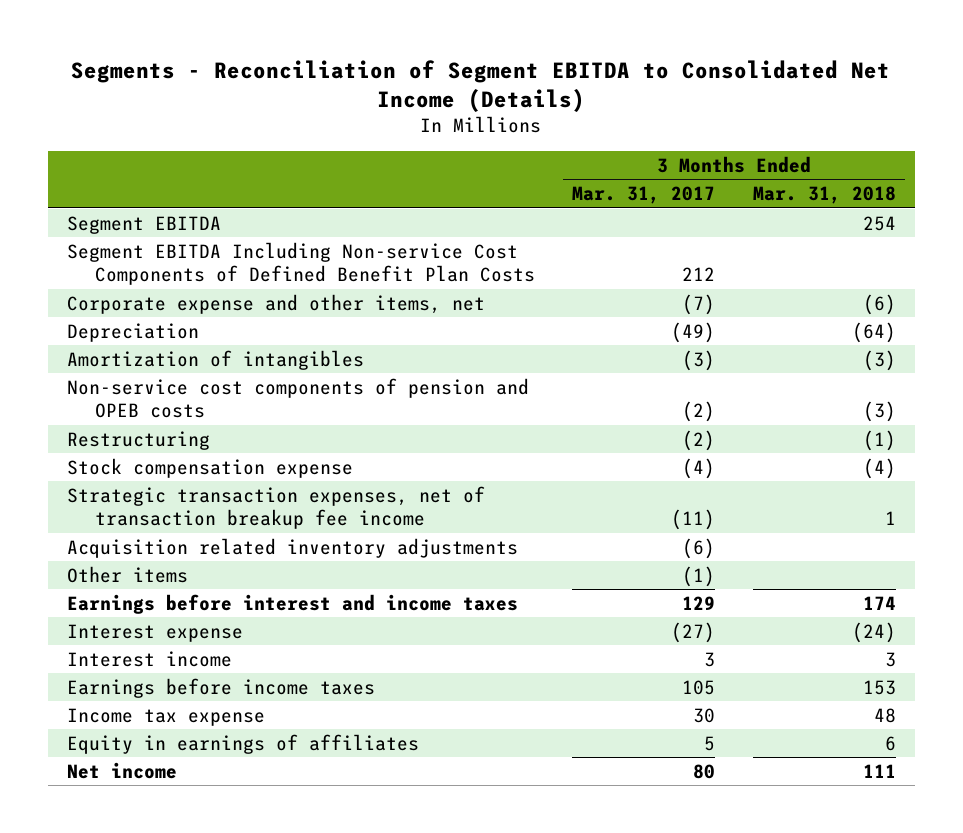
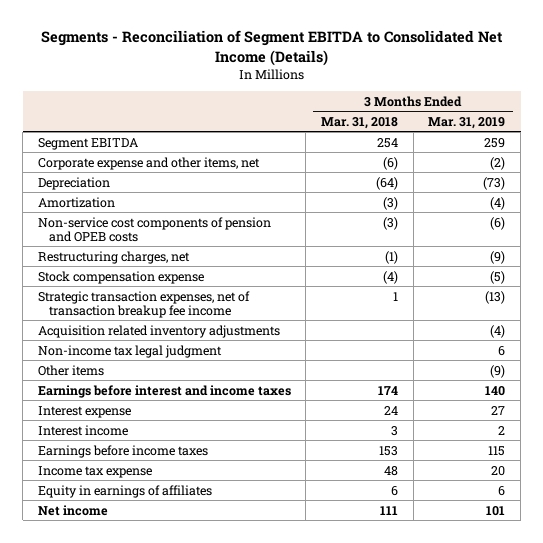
- | 3 Months Ended Mar. 31, 2017 | 3 Months Ended Mar. 31, 2018
+ | 3 Months Ended Mar. 31, 2018 | 3 Months Ended Mar. 31, 2019
- Segment EBITDA Including Non-service Cost Components of Defined Benefit Plan Costs | 212 |
- Amortization of intangibles | (3) | (3)
+ Amortization | (3) | (4)
- Restructuring | (2) | (1)
+ Restructuring charges, net | (1) | (9)
+ Non-income tax legal judgment | | 6
- Interest expense | (27) | (24)
+ Interest expense | 24 | 27

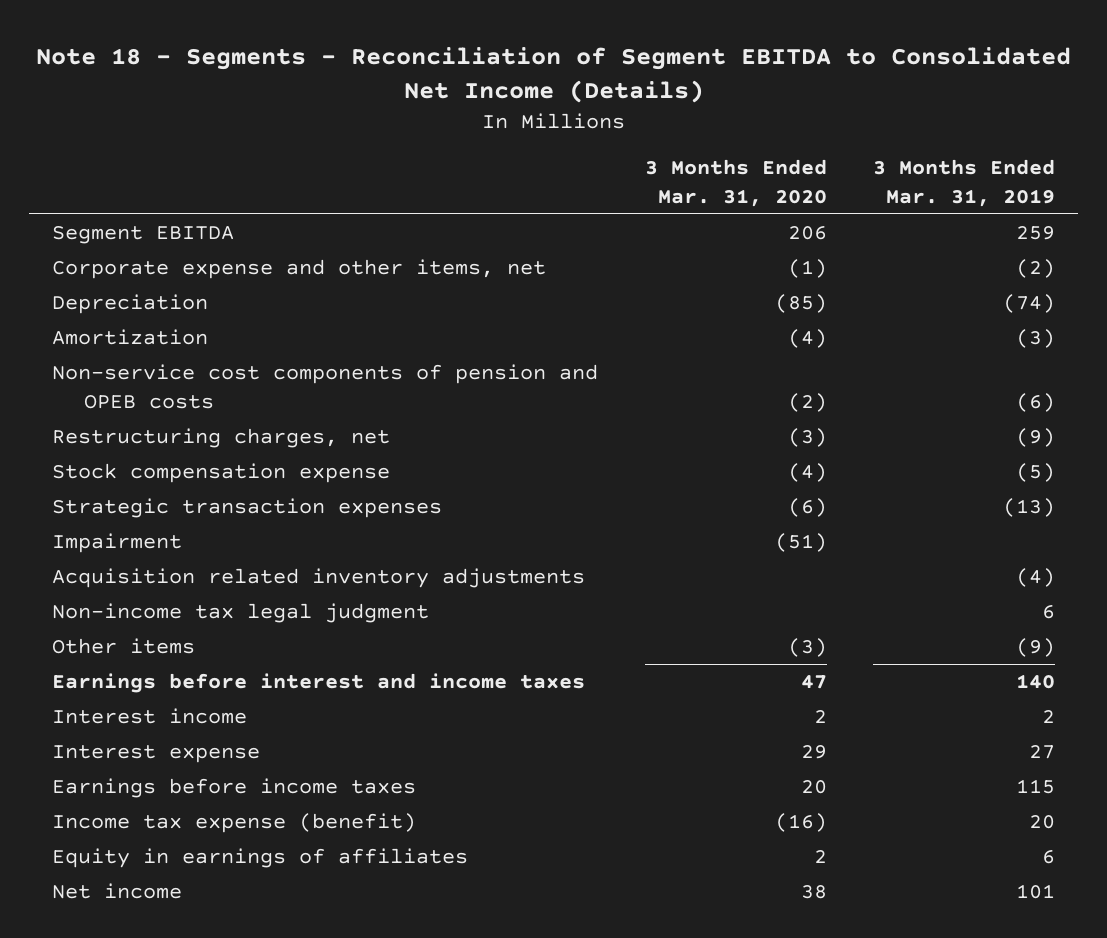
- Segments - Reconciliation of Segment EBITDA to Consolidated Net Income (Details)
+ Note 18 - Segments - Reconciliation of Segment EBITDA to Consolidated Net Income (Details)
- | 3 Months Ended Mar. 31, 2018 | 3 Months Ended Mar. 31, 2019
+ | 3 Months Ended Mar. 31, 2020 | 3 Months Ended Mar. 31, 2019
- Depreciation | (64) | (73)
- Amortization | (3) | (4)
+ Depreciation | (85) | (74)
+ Amortization | (4) | (3)
- Strategic transaction expenses, net of transaction breakup fee income | 1 | (13)
+ Strategic transaction expenses | (6) | (13)
+ Impairment | (51) |
moved down: Interest expense | 29 | 27
- Income tax expense | 48 | 20
+ Income tax expense (benefit) | (16) | 20

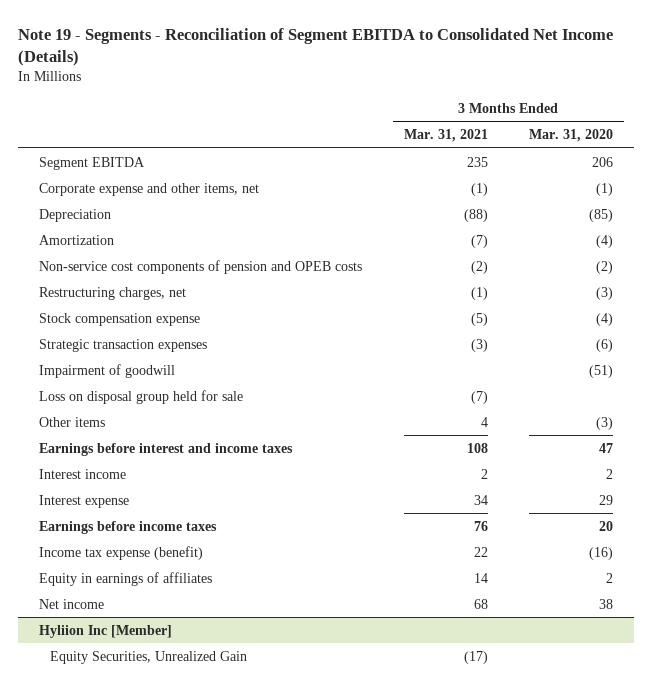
- Note 18 - Segments - Reconciliation of Segment EBITDA to Consolidated Net Income (Details)
+ Note 19 - Segments - Reconciliation of Segment EBITDA to Consolidated Net Income (Details)
- | 3 Months Ended Mar. 31, 2020 | 3 Months Ended Mar. 31, 2019
+ | 3 Months Ended Mar. 31, 2021 | 3 Months Ended Mar. 31, 2020
- Impairment | (51) |
- Acquisition related inventory adjustments | | (4)
- Non-income tax legal judgment | | 6
+ Impairment of goodwill | | (51)
+ Loss on disposal group held for sale | (7) |
+ Hyliion Inc [Member]
+ Equity Securities, Unrealized Gain | (17) |

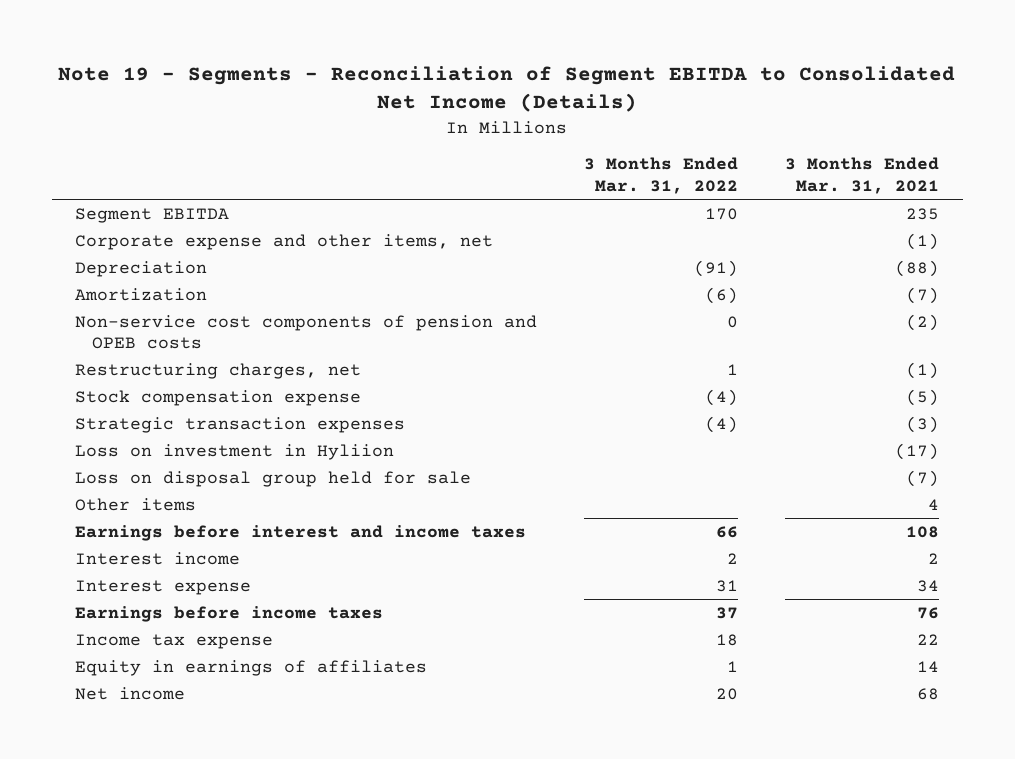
- | 3 Months Ended Mar. 31, 2021 | 3 Months Ended Mar. 31, 2020
+ | 3 Months Ended Mar. 31, 2022 | 3 Months Ended Mar. 31, 2021
- Impairment of goodwill | | (51)
+ Loss on investment in Hyliion | | (17)
- Income tax expense (benefit) | 22 | (16)
+ Income tax expense | 18 | 22
- Hyliion Inc [Member]
- Equity Securities, Unrealized Gain | (17) |

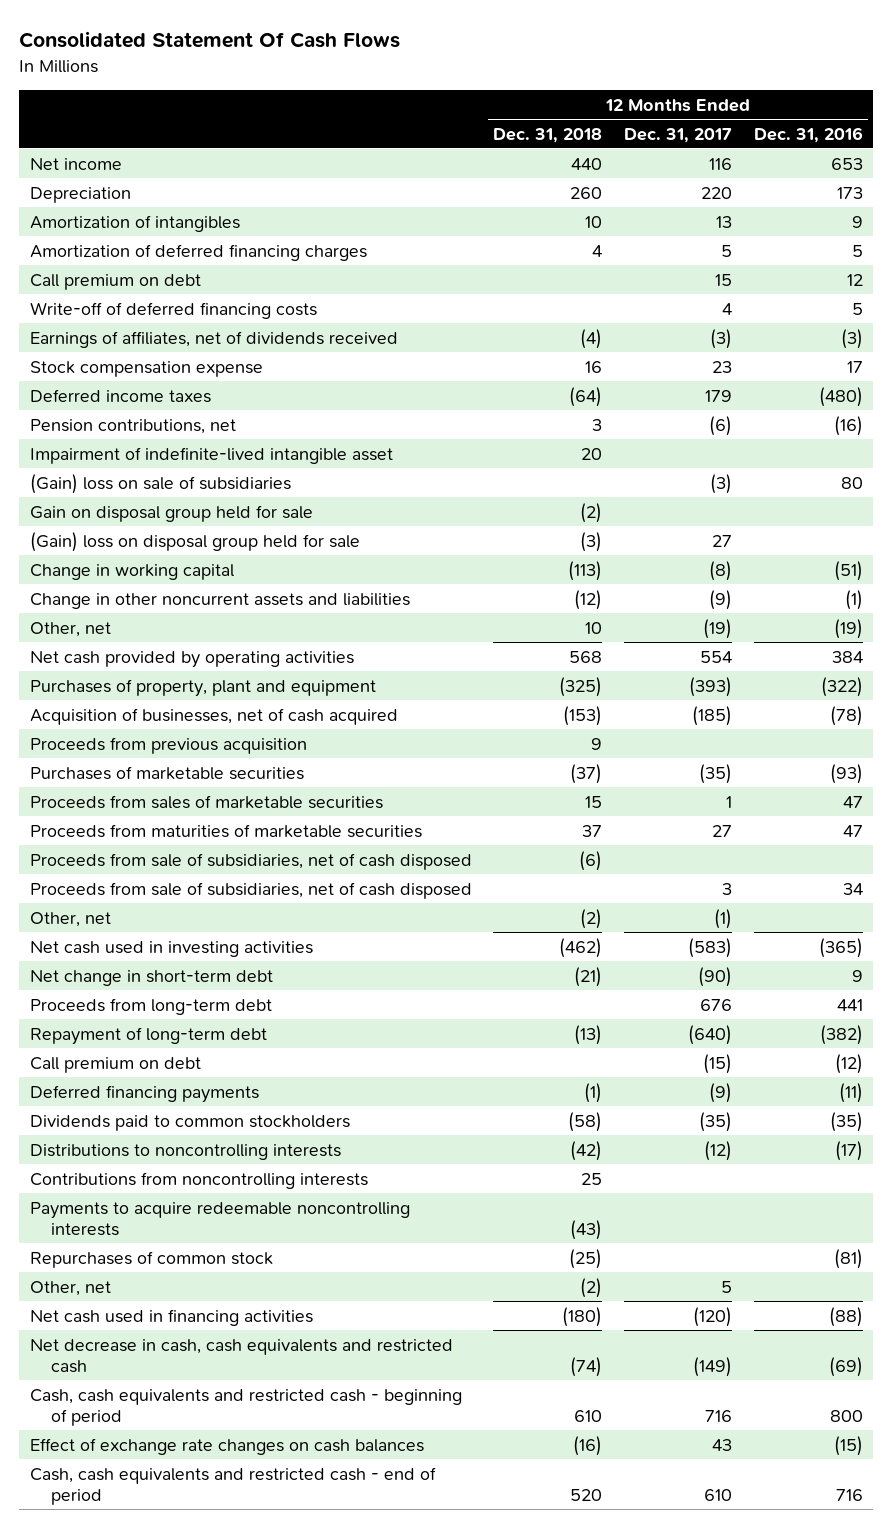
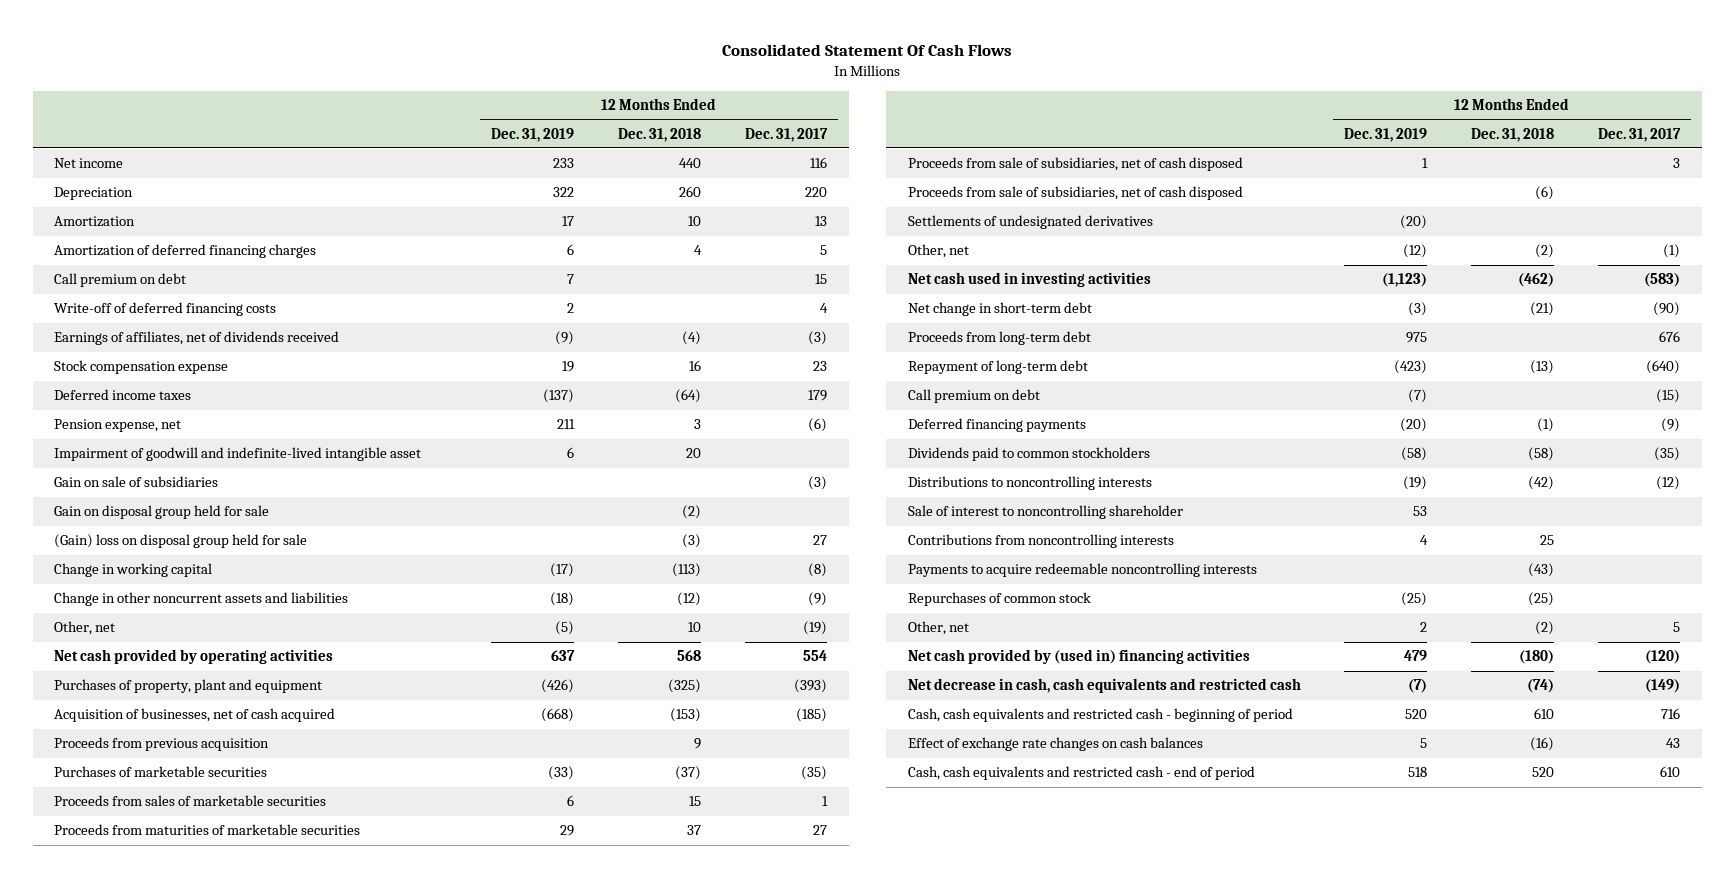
- | 12 Months Ended Dec. 31, 2018 | 12 Months Ended Dec. 31, 2017 | 12 Months Ended Dec. 31, 2016
+ | 12 Months Ended Dec. 31, 2019 | 12 Months Ended Dec. 31, 2018 | 12 Months Ended Dec. 31, 2017
- Amortization of intangibles | 10 | 13 | 9
+ Amortization | 17 | 10 | 13
- Pension contributions, net | 3 | (6) | (16)
- Impairment of indefinite-lived intangible asset | 20 | |
- (Gain) loss on sale of subsidiaries | | (3) | 80
+ Pension expense, net | 211 | 3 | (6)
+ Impairment of goodwill and indefinite-lived intangible asset | 6 | 20 |
+ Gain on sale of subsidiaries | | | (3)
moved down: Proceeds from sale of subsidiaries, net of cash disposed | | (6) |
+ Settlements of undesignated derivatives | (20) | |
+ Sale of interest to noncontrolling shareholder | 53 | |
- Net cash used in financing activities | (180) | (120) | (88)
+ Net cash provided by (used in) financing activities | 479 | (180) | (120)

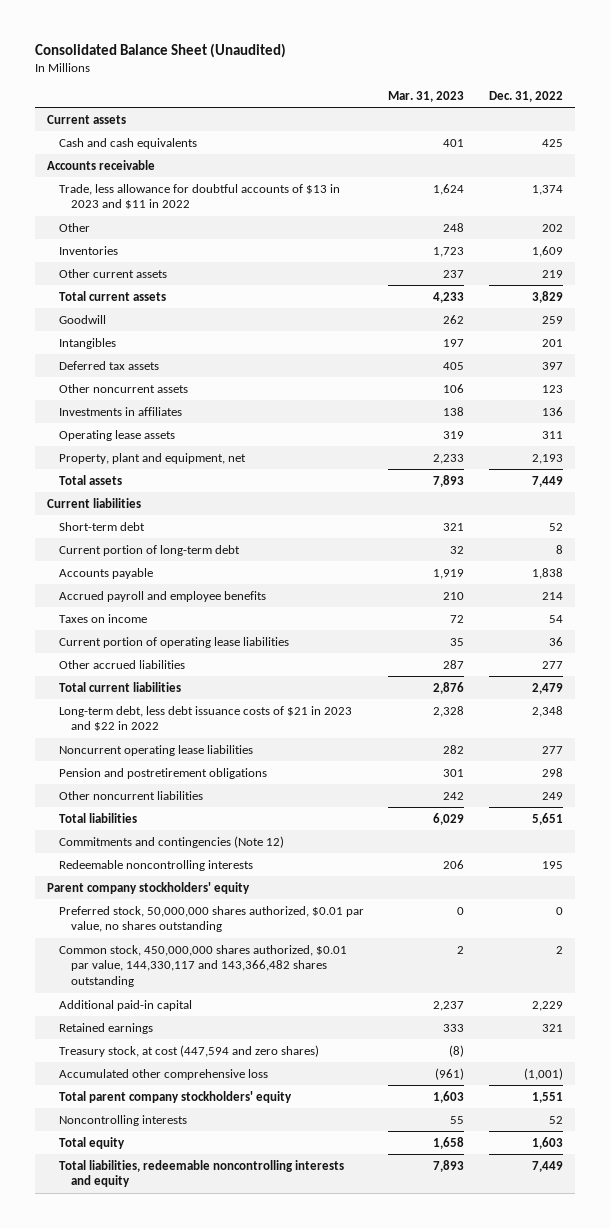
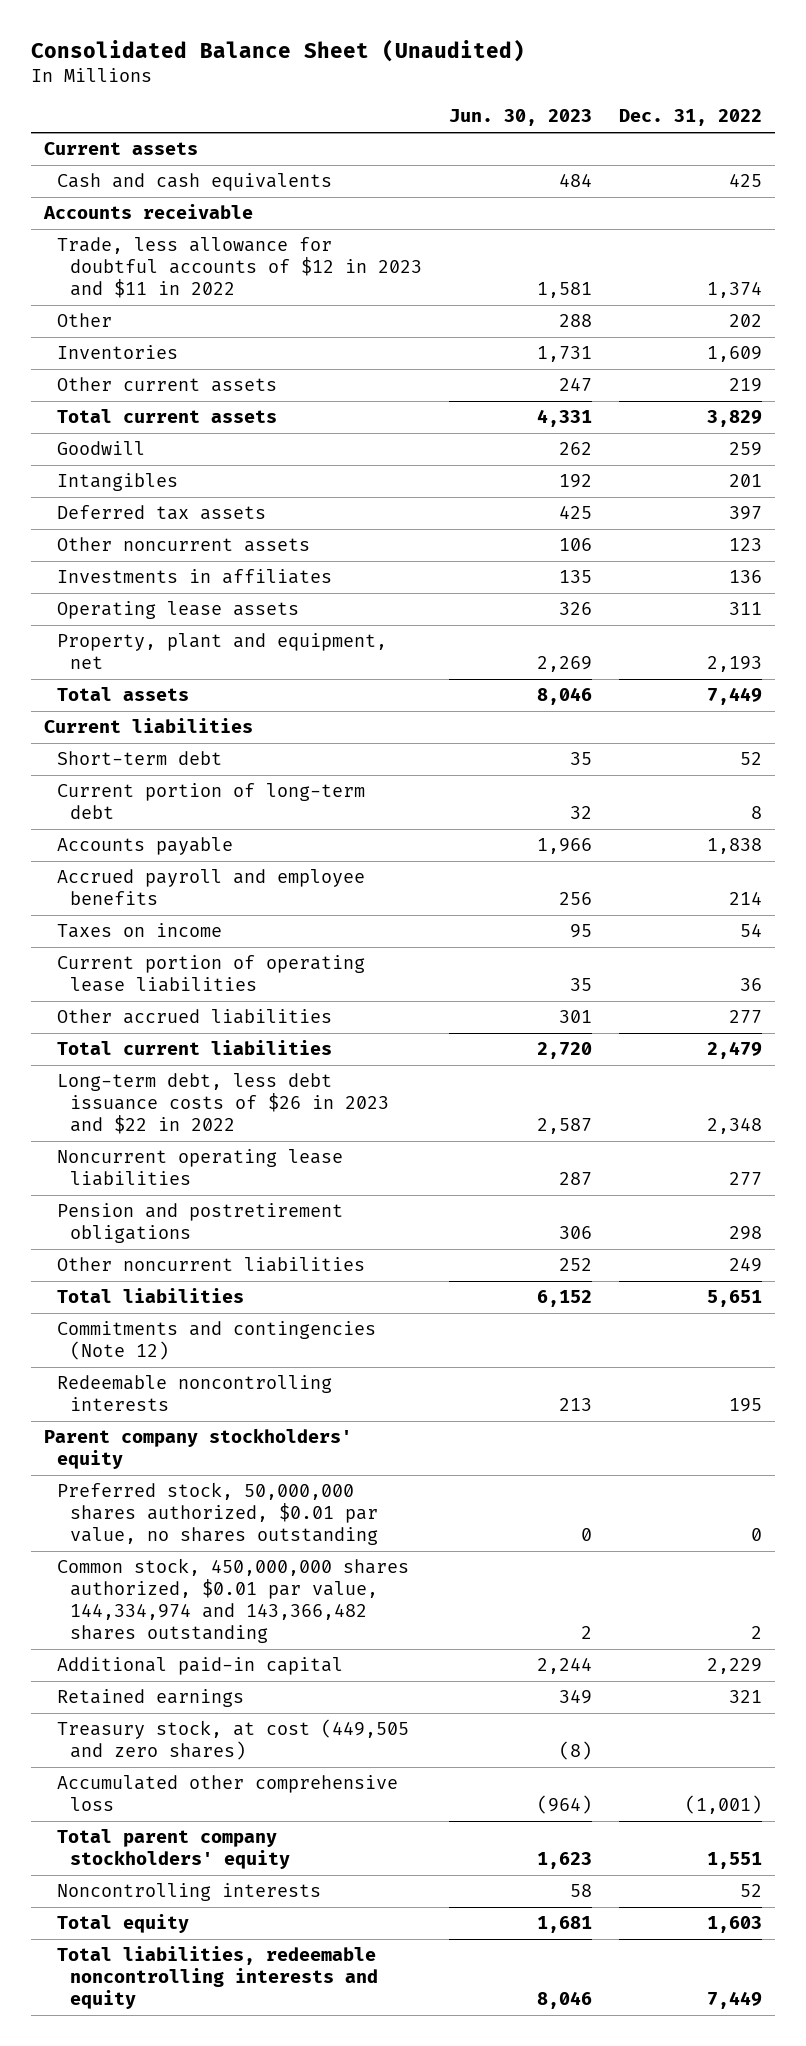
- | Mar. 31, 2023 | Dec. 31, 2022
+ | Jun. 30, 2023 | Dec. 31, 2022
- Trade, less allowance for doubtful accounts of $13 in 2023 and $11 in 2022 | 1,624 | 1,374
+ Trade, less allowance for doubtful accounts of $12 in 2023 and $11 in 2022 | 1,581 | 1,374
- Long-term debt, less debt issuance costs of $21 in 2023 and $22 in 2022 | 2,328 | 2,348
+ Long-term debt, less debt issuance costs of $26 in 2023 and $22 in 2022 | 2,587 | 2,348
- Common stock, 450,000,000 shares authorized, $0.01 par value, 144,330,117 and 143,366,482 shares outstanding | 2 | 2
+ Common stock, 450,000,000 shares authorized, $0.01 par value, 144,334,974 and 143,366,482 shares outstanding | 2 | 2
- Treasury stock, at cost (447,594 and zero shares) | (8) |
+ Treasury stock, at cost (449,505 and zero shares) | (8) |

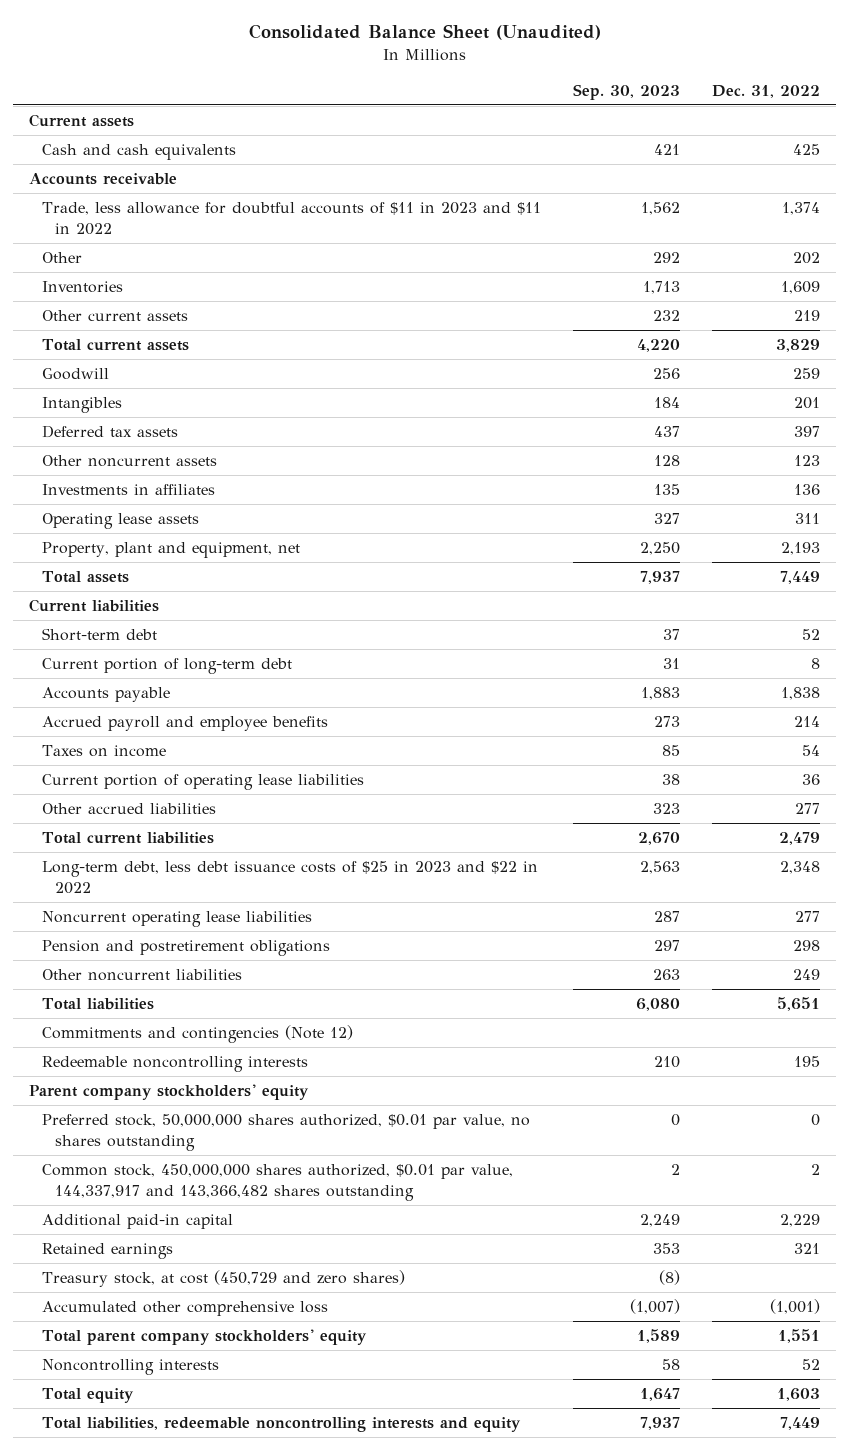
- | Jun. 30, 2023 | Dec. 31, 2022
+ | Sep. 30, 2023 | Dec. 31, 2022
- Trade, less allowance for doubtful accounts of $12 in 2023 and $11 in 2022 | 1,581 | 1,374
+ Trade, less allowance for doubtful accounts of $11 in 2023 and $11 in 2022 | 1,562 | 1,374
- Long-term debt, less debt issuance costs of $26 in 2023 and $22 in 2022 | 2,587 | 2,348
+ Long-term debt, less debt issuance costs of $25 in 2023 and $22 in 2022 | 2,563 | 2,348
- Common stock, 450,000,000 shares authorized, $0.01 par value, 144,334,974 and 143,366,482 shares outstanding | 2 | 2
+ Common stock, 450,000,000 shares authorized, $0.01 par value, 144,337,917 and 143,366,482 shares outstanding | 2 | 2
- Treasury stock, at cost (449,505 and zero shares) | (8) |
+ Treasury stock, at cost (450,729 and zero shares) | (8) |

